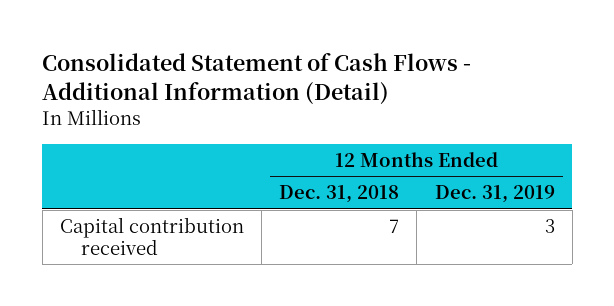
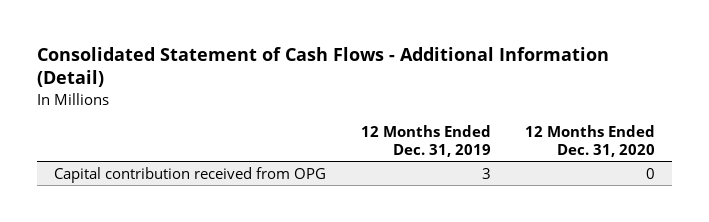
- | 12 Months Ended Dec. 31, 2018 | 12 Months Ended Dec. 31, 2019
+ | 12 Months Ended Dec. 31, 2019 | 12 Months Ended Dec. 31, 2020
- Capital contribution received | 7 | 3
+ Capital contribution received from OPG | 3 | 0

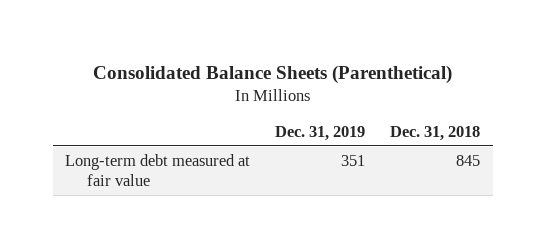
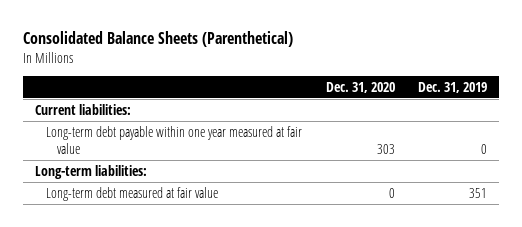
- | Dec. 31, 2019 | Dec. 31, 2018
+ | Dec. 31, 2020 | Dec. 31, 2019
+ Current liabilities:
+ Long-term debt payable within one year measured at fair value | 303 | 0
+ Long-term liabilities:

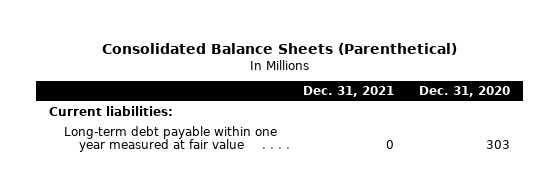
- | Dec. 31, 2020 | Dec. 31, 2019
+ | Dec. 31, 2021 | Dec. 31, 2020
- Long-term liabilities:
- Long-term debt measured at fair value | 0 | 351

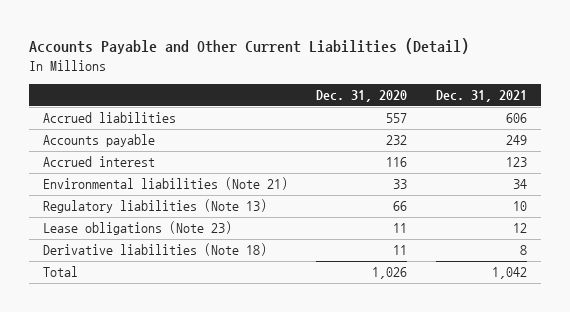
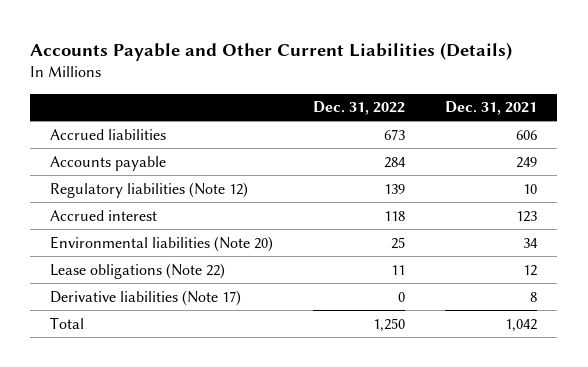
- Accounts Payable and Other Current Liabilities (Detail)
+ Accounts Payable and Other Current Liabilities (Details)
- | Dec. 31, 2020 | Dec. 31, 2021
+ | Dec. 31, 2022 | Dec. 31, 2021
+ Regulatory liabilities (Note 12) | 139 | 10
- Environmental liabilities (Note 21) | 33 | 34
- Regulatory liabilities (Note 13) | 66 | 10
- Lease obligations (Note 23) | 11 | 12
- Derivative liabilities (Note 18) | 11 | 8
+ Environmental liabilities (Note 20) | 25 | 34
+ Lease obligations (Note 22) | 11 | 12
+ Derivative liabilities (Note 17) | 0 | 8

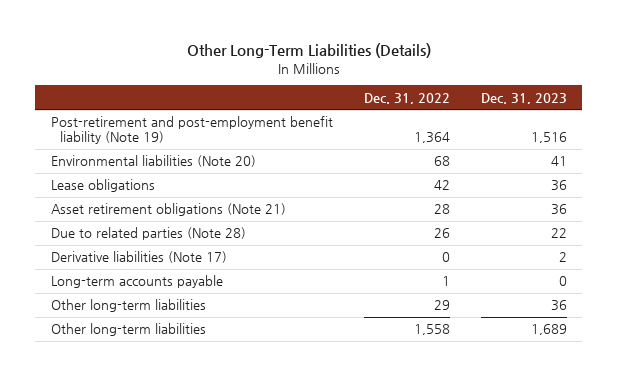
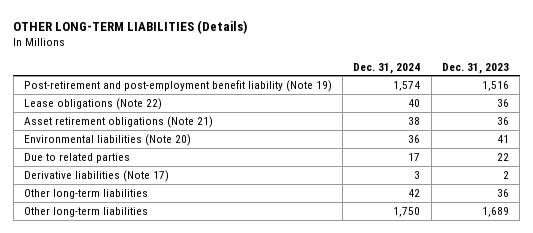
- Other Long-Term Liabilities (Details)
+ OTHER LONG-TERM LIABILITIES (Details)
- | Dec. 31, 2022 | Dec. 31, 2023
+ | Dec. 31, 2024 | Dec. 31, 2023
- Lease obligations | 42 | 36
+ Lease obligations (Note 22) | 40 | 36
- Due to related parties (Note 28) | 26 | 22
moved down: Environmental liabilities (Note 20) | 36 | 41
+ Due to related parties | 17 | 22
- Long-term accounts payable | 1 | 0

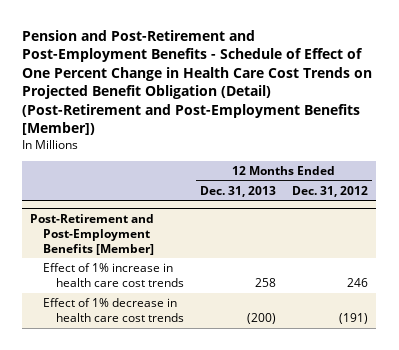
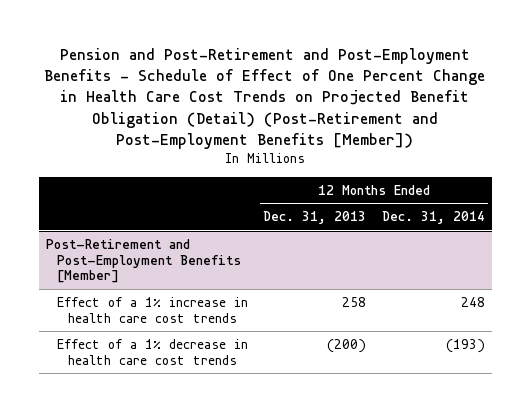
- | 12 Months Ended Dec. 31, 2013 | 12 Months Ended Dec. 31, 2012
+ | 12 Months Ended Dec. 31, 2013 | 12 Months Ended Dec. 31, 2014
@ Post-Retirement and Post-Employment Benefits [Member]
- Effect of 1% increase in health care cost trends | 258 | 246
- Effect of 1% decrease in health care cost trends | (200) | (191)
+ Effect of a 1% increase in health care cost trends | 258 | 248
+ Effect of a 1% decrease in health care cost trends | (200) | (193)

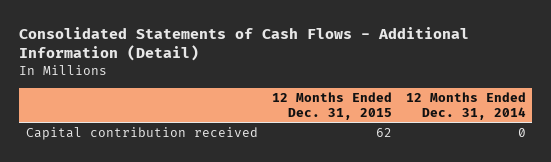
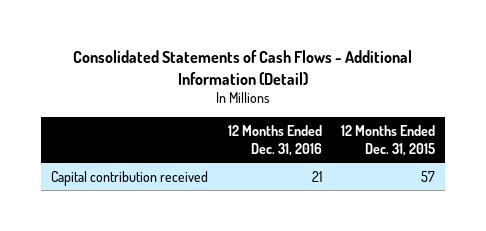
- | 12 Months Ended Dec. 31, 2015 | 12 Months Ended Dec. 31, 2014
+ | 12 Months Ended Dec. 31, 2016 | 12 Months Ended Dec. 31, 2015
- Capital contribution received | 62 | 0
+ Capital contribution received | 21 | 57

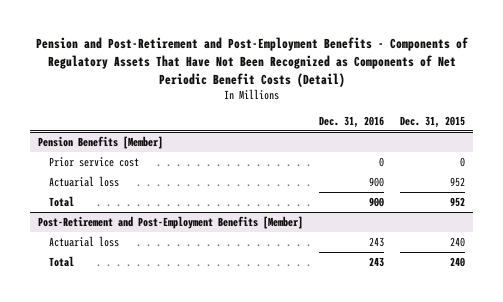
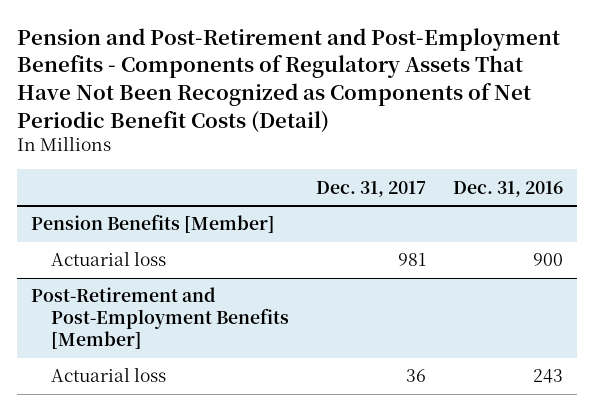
- | Dec. 31, 2016 | Dec. 31, 2015
+ | Dec. 31, 2017 | Dec. 31, 2016
@ Pension Benefits [Member]
- Prior service cost | 0 | 0
- Total | 900 | 952
@ Post-Retirement and Post-Employment Benefits [Member]
- Total | 243 | 240

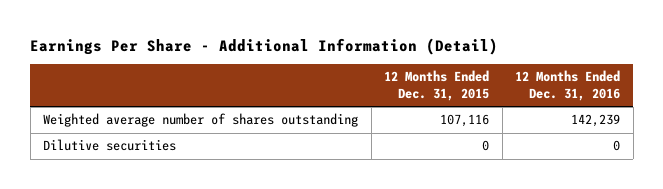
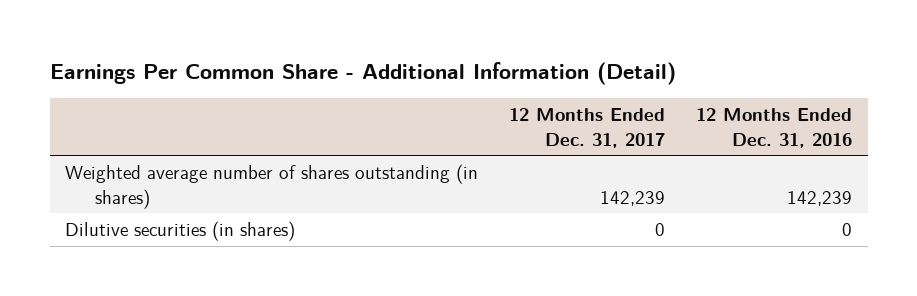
- Earnings Per Share - Additional Information (Detail)
+ Earnings Per Common Share - Additional Information (Detail)
- | 12 Months Ended Dec. 31, 2015 | 12 Months Ended Dec. 31, 2016
+ | 12 Months Ended Dec. 31, 2017 | 12 Months Ended Dec. 31, 2016
- Weighted average number of shares outstanding | 107,116 | 142,239
- Dilutive securities | 0 | 0
+ Weighted average number of shares outstanding (in shares) | 142,239 | 142,239
+ Dilutive securities (in shares) | 0 | 0

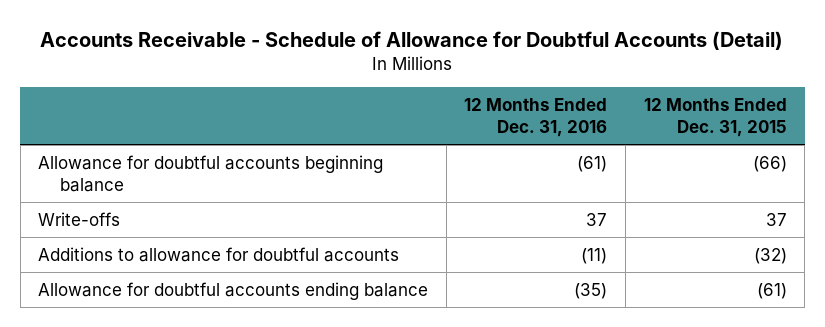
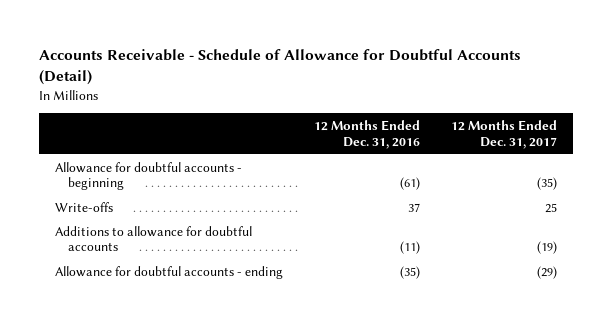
- | 12 Months Ended Dec. 31, 2016 | 12 Months Ended Dec. 31, 2015
+ | 12 Months Ended Dec. 31, 2016 | 12 Months Ended Dec. 31, 2017
- Allowance for doubtful accounts beginning balance | (61) | (66)
+ Allowance for doubtful accounts - beginning | (61) | (35)
- Allowance for doubtful accounts ending balance | (35) | (61)
+ Allowance for doubtful accounts - ending | (35) | (29)

